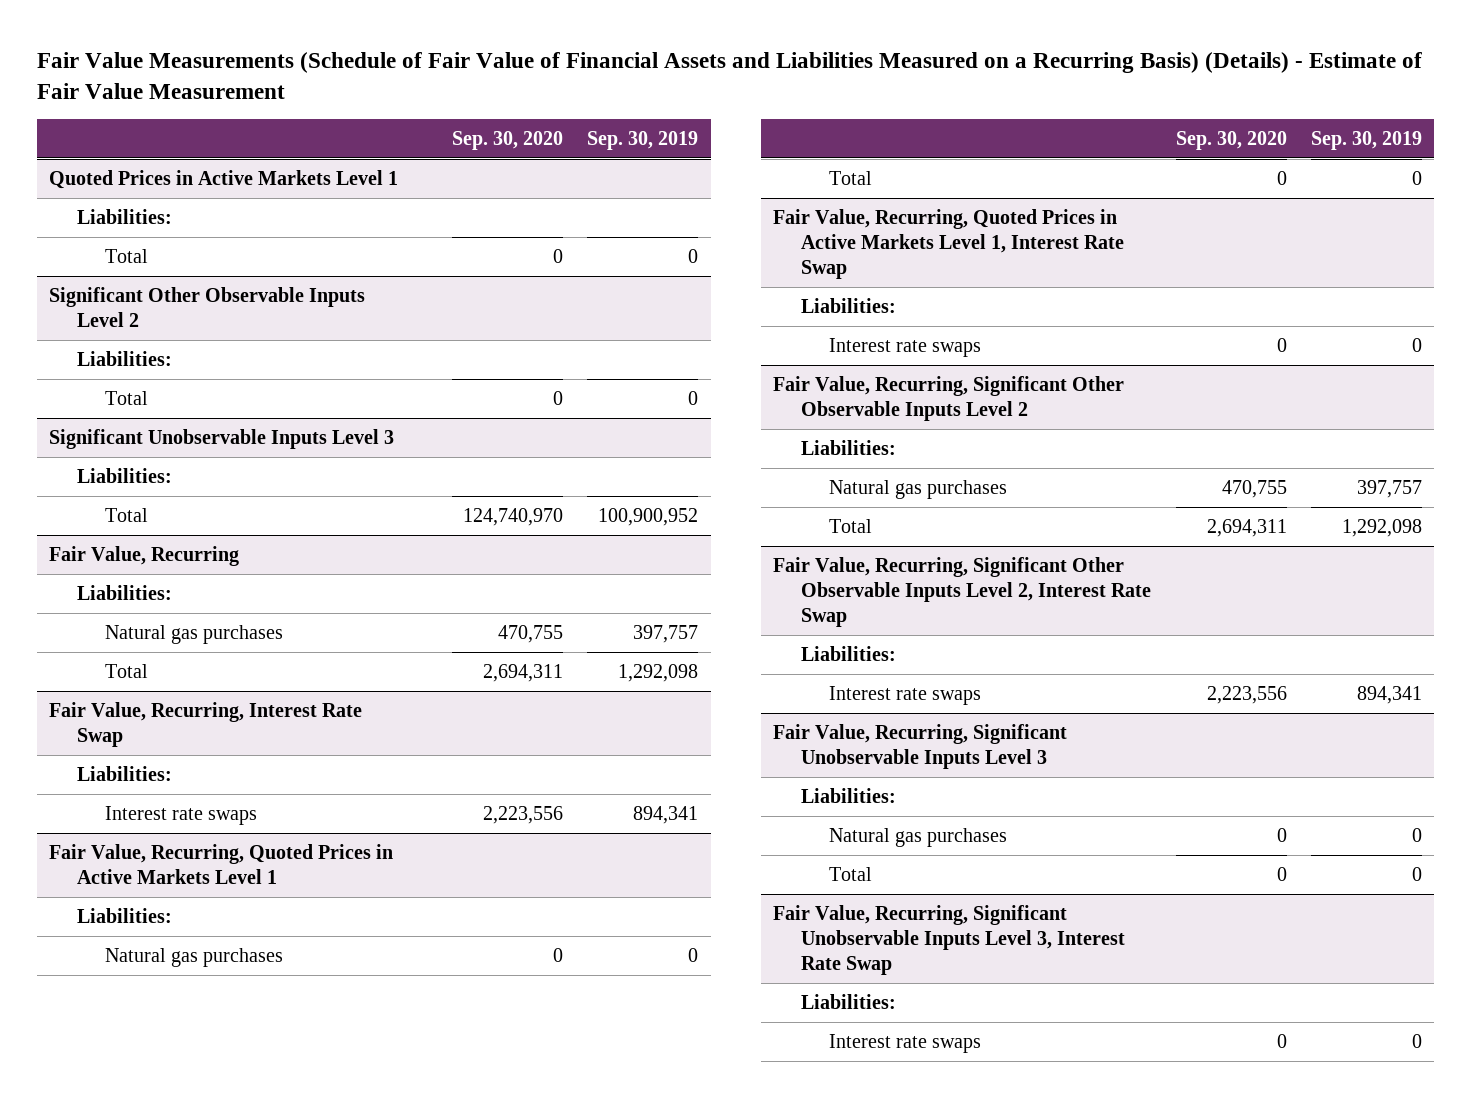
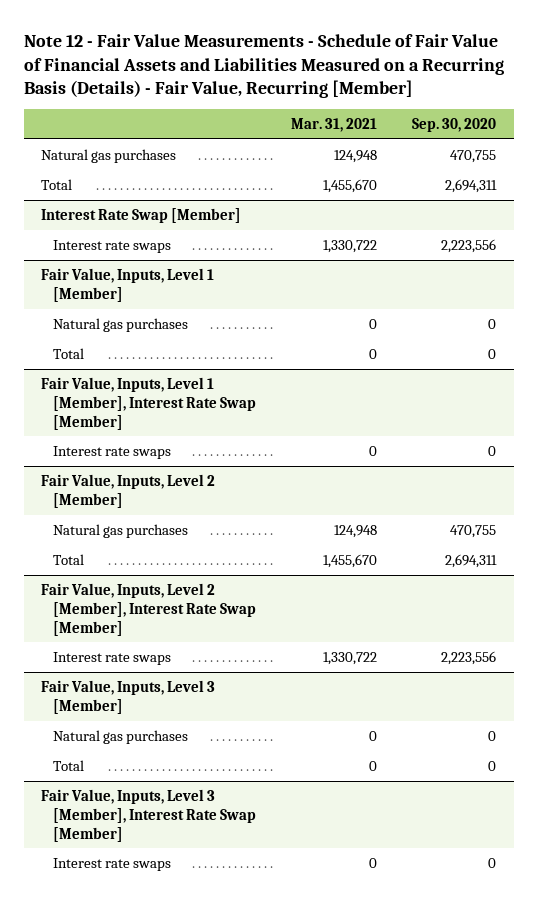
- Fair Value Measurements (Schedule of Fair Value of Financial Assets and Liabilities Measured on a Recurring Basis) (Details) - Estimate of Fair Value Measurement
+ Note 12 - Fair Value Measurements - Schedule of Fair Value of Financial Assets and Liabilities Measured on a Recurring Basis (Details) - Fair Value, Recurring [Member]
- | Sep. 30, 2020 | Sep. 30, 2019
+ | Mar. 31, 2021 | Sep. 30, 2020
- Quoted Prices in Active Markets Level 1
- Liabilities:
- Total | 0 | 0
- Significant Other Observable Inputs Level 2
- Liabilities:
- Total | 0 | 0
- Significant Unobservable Inputs Level 3
- Liabilities:
- Total | 124,740,970 | 100,900,952
- Fair Value, Recurring
- Liabilities:
- Fair Value, Recurring, Interest Rate Swap
- Liabilities:
+ Interest Rate Swap [Member]
- Fair Value, Recurring, Quoted Prices in Active Markets Level 1
- Liabilities:
+ Fair Value, Inputs, Level 1 [Member]
- Fair Value, Recurring, Quoted Prices in Active Markets Level 1, Interest Rate Swap
- Liabilities:
+ Fair Value, Inputs, Level 1 [Member], Interest Rate Swap [Member]
- Fair Value, Recurring, Significant Other Observable Inputs Level 2
- Liabilities:
+ Fair Value, Inputs, Level 2 [Member]
- Fair Value, Recurring, Significant Other Observable Inputs Level 2, Interest Rate Swap
- Liabilities:
+ Fair Value, Inputs, Level 2 [Member], Interest Rate Swap [Member]
- Fair Value, Recurring, Significant Unobservable Inputs Level 3
- Liabilities:
+ Fair Value, Inputs, Level 3 [Member]
- Fair Value, Recurring, Significant Unobservable Inputs Level 3, Interest Rate Swap
- Liabilities:
+ Fair Value, Inputs, Level 3 [Member], Interest Rate Swap [Member]

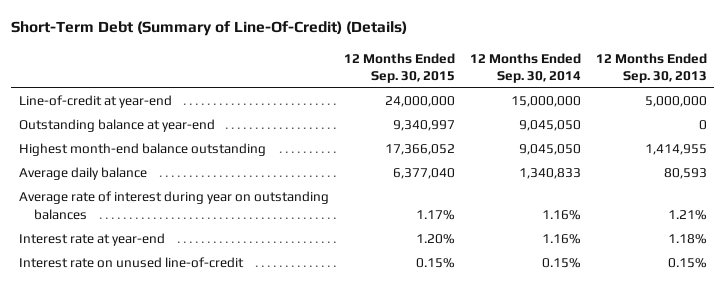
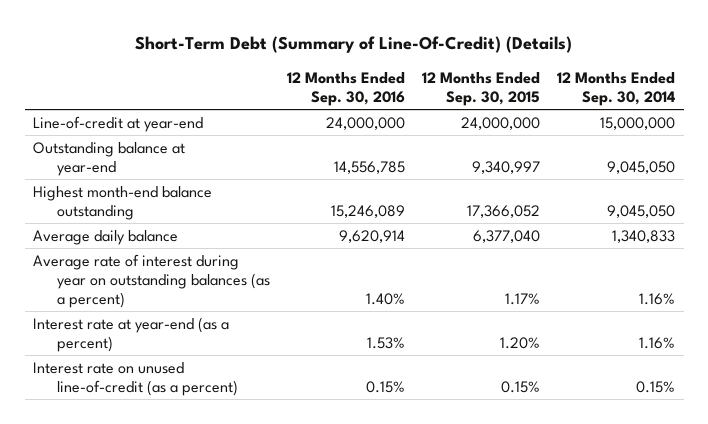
- | 12 Months Ended Sep. 30, 2015 | 12 Months Ended Sep. 30, 2014 | 12 Months Ended Sep. 30, 2013
+ | 12 Months Ended Sep. 30, 2016 | 12 Months Ended Sep. 30, 2015 | 12 Months Ended Sep. 30, 2014
- Average rate of interest during year on outstanding balances | 1.17% | 1.16% | 1.21%
- Interest rate at year-end | 1.20% | 1.16% | 1.18%
- Interest rate on unused line-of-credit | 0.15% | 0.15% | 0.15%
+ Average rate of interest during year on outstanding balances (as a percent) | 1.40% | 1.17% | 1.16%
+ Interest rate at year-end (as a percent) | 1.53% | 1.20% | 1.16%
+ Interest rate on unused line-of-credit (as a percent) | 0.15% | 0.15% | 0.15%

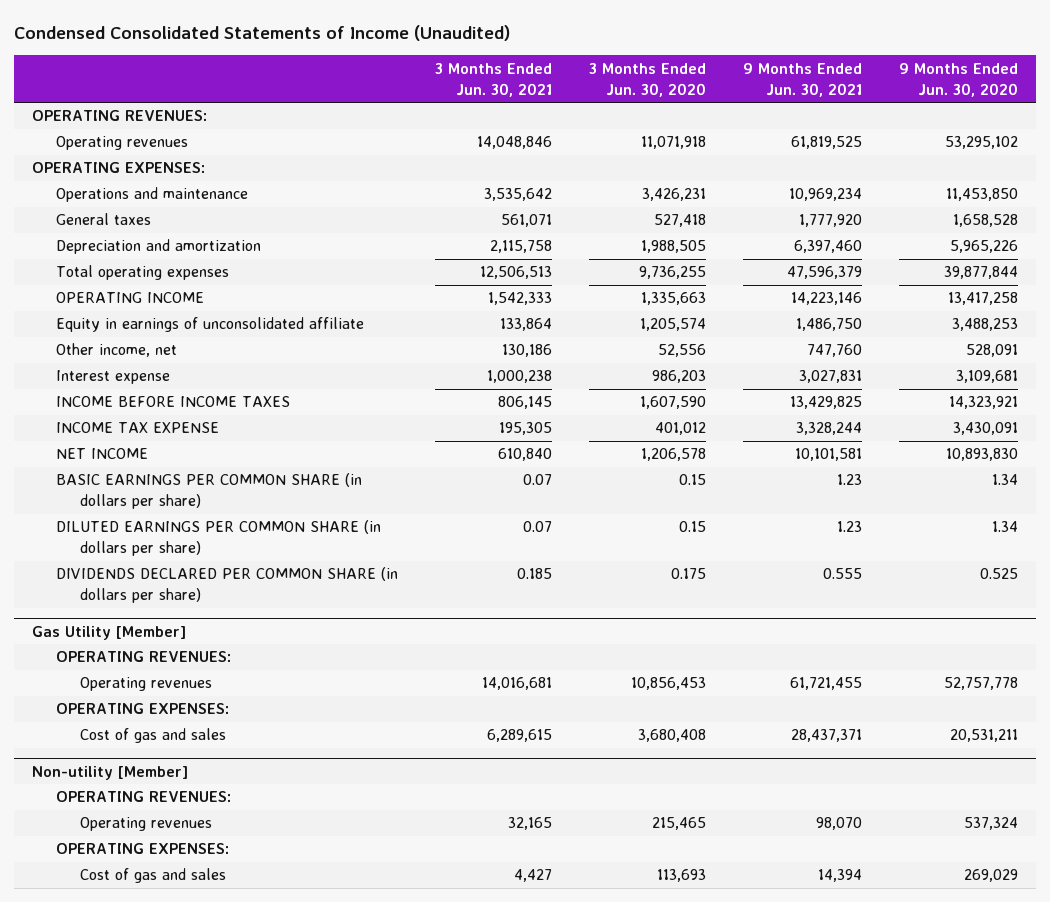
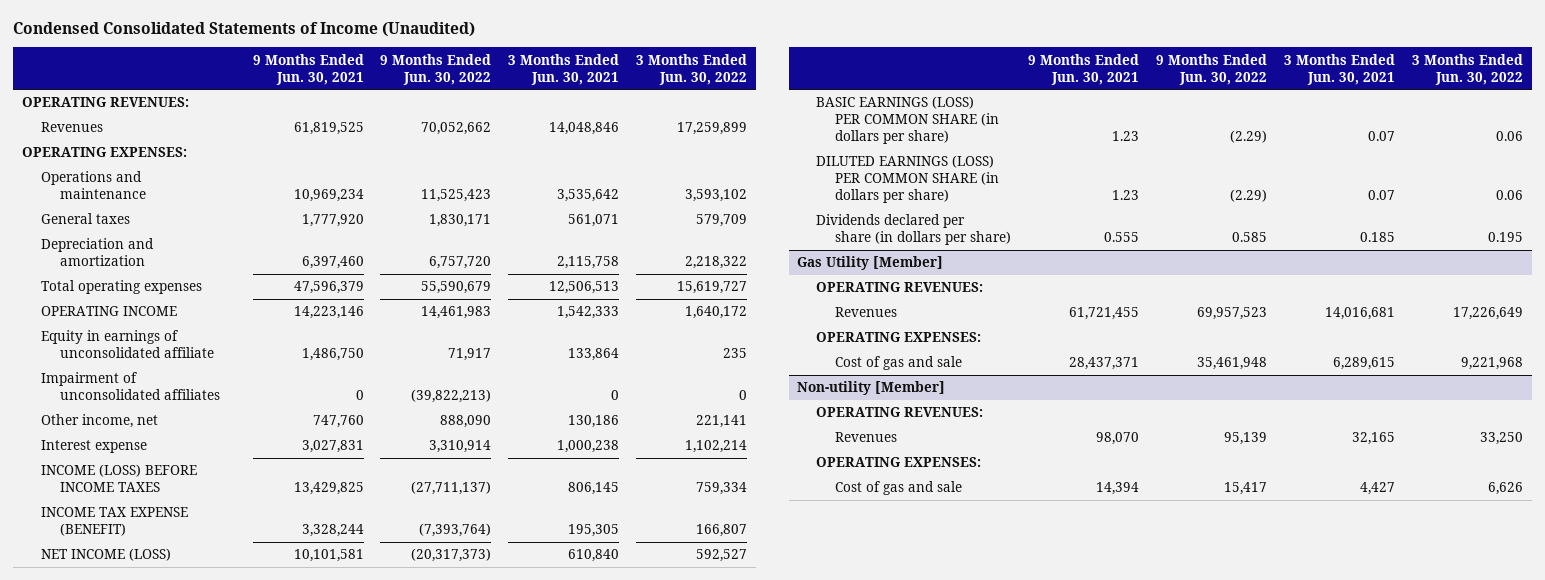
- | 3 Months Ended Jun. 30, 2021 | 3 Months Ended Jun. 30, 2020 | 9 Months Ended Jun. 30, 2021 | 9 Months Ended Jun. 30, 2020
+ | 9 Months Ended Jun. 30, 2021 | 9 Months Ended Jun. 30, 2022 | 3 Months Ended Jun. 30, 2021 | 3 Months Ended Jun. 30, 2022
- Operating revenues | 14,048,846 | 11,071,918 | 61,819,525 | 53,295,102
+ Revenues | 61,819,525 | 70,052,662 | 14,048,846 | 17,259,899
+ Impairment of unconsolidated affiliates | 0 | (39,822,213) | 0 | 0
- INCOME BEFORE INCOME TAXES | 806,145 | 1,607,590 | 13,429,825 | 14,323,921
- INCOME TAX EXPENSE | 195,305 | 401,012 | 3,328,244 | 3,430,091
- NET INCOME | 610,840 | 1,206,578 | 10,101,581 | 10,893,830
- BASIC EARNINGS PER COMMON SHARE (in dollars per share) | 0.07 | 0.15 | 1.23 | 1.34
- DILUTED EARNINGS PER COMMON SHARE (in dollars per share) | 0.07 | 0.15 | 1.23 | 1.34
- DIVIDENDS DECLARED PER COMMON SHARE (in dollars per share) | 0.185 | 0.175 | 0.555 | 0.525
+ INCOME (LOSS) BEFORE INCOME TAXES | 13,429,825 | (27,711,137) | 806,145 | 759,334
+ INCOME TAX EXPENSE (BENEFIT) | 3,328,244 | (7,393,764) | 195,305 | 166,807
+ NET INCOME (LOSS) | 10,101,581 | (20,317,373) | 610,840 | 592,527
+ BASIC EARNINGS (LOSS) PER COMMON SHARE (in dollars per share) | 1.23 | (2.29) | 0.07 | 0.06
+ DILUTED EARNINGS (LOSS) PER COMMON SHARE (in dollars per share) | 1.23 | (2.29) | 0.07 | 0.06
+ Dividends declared per share (in dollars per share) | 0.555 | 0.585 | 0.185 | 0.195
@ Gas Utility [Member]
- Operating revenues | 14,016,681 | 10,856,453 | 61,721,455 | 52,757,778
+ Revenues | 61,721,455 | 69,957,523 | 14,016,681 | 17,226,649
- Cost of gas and sales | 6,289,615 | 3,680,408 | 28,437,371 | 20,531,211
+ Cost of gas and sale | 28,437,371 | 35,461,948 | 6,289,615 | 9,221,968
@ Non-utility [Member]
- Operating revenues | 32,165 | 215,465 | 98,070 | 537,324
+ Revenues | 98,070 | 95,139 | 32,165 | 33,250
- Cost of gas and sales | 4,427 | 113,693 | 14,394 | 269,029
+ Cost of gas and sale | 14,394 | 15,417 | 4,427 | 6,626

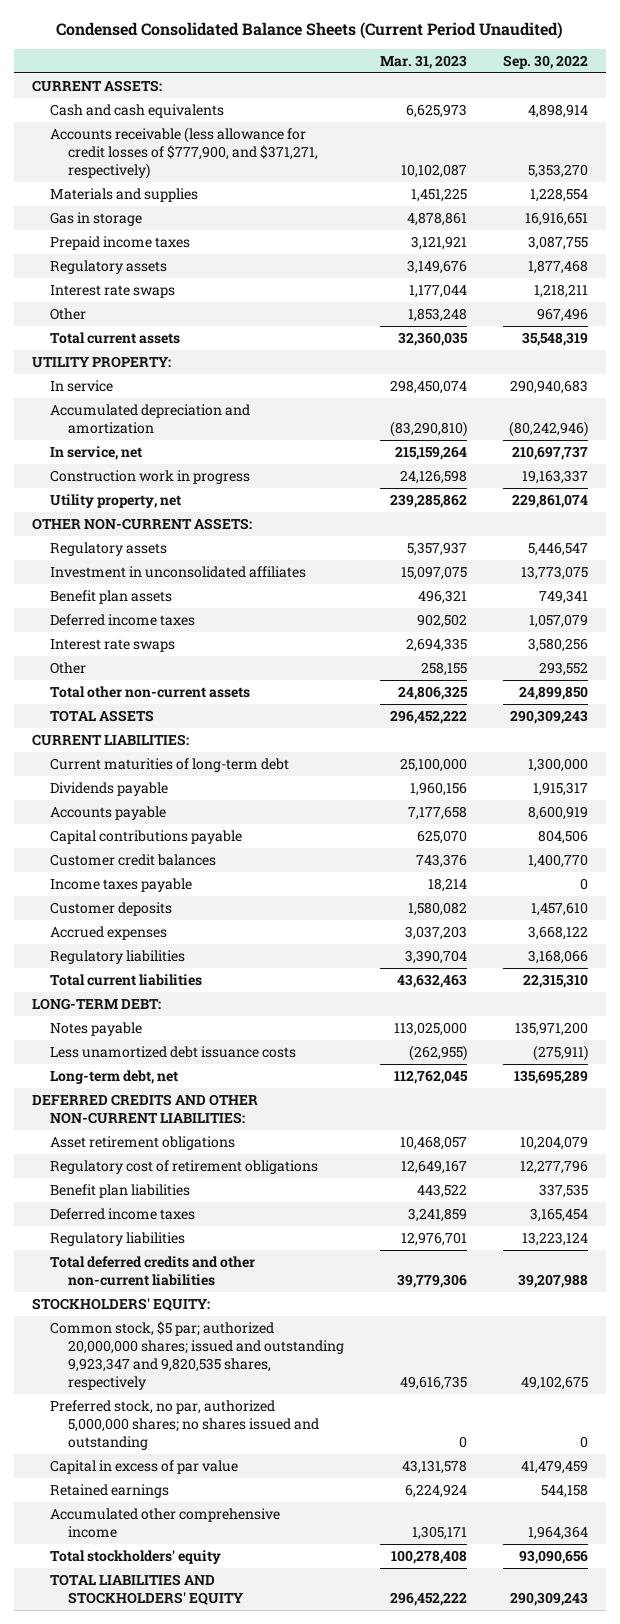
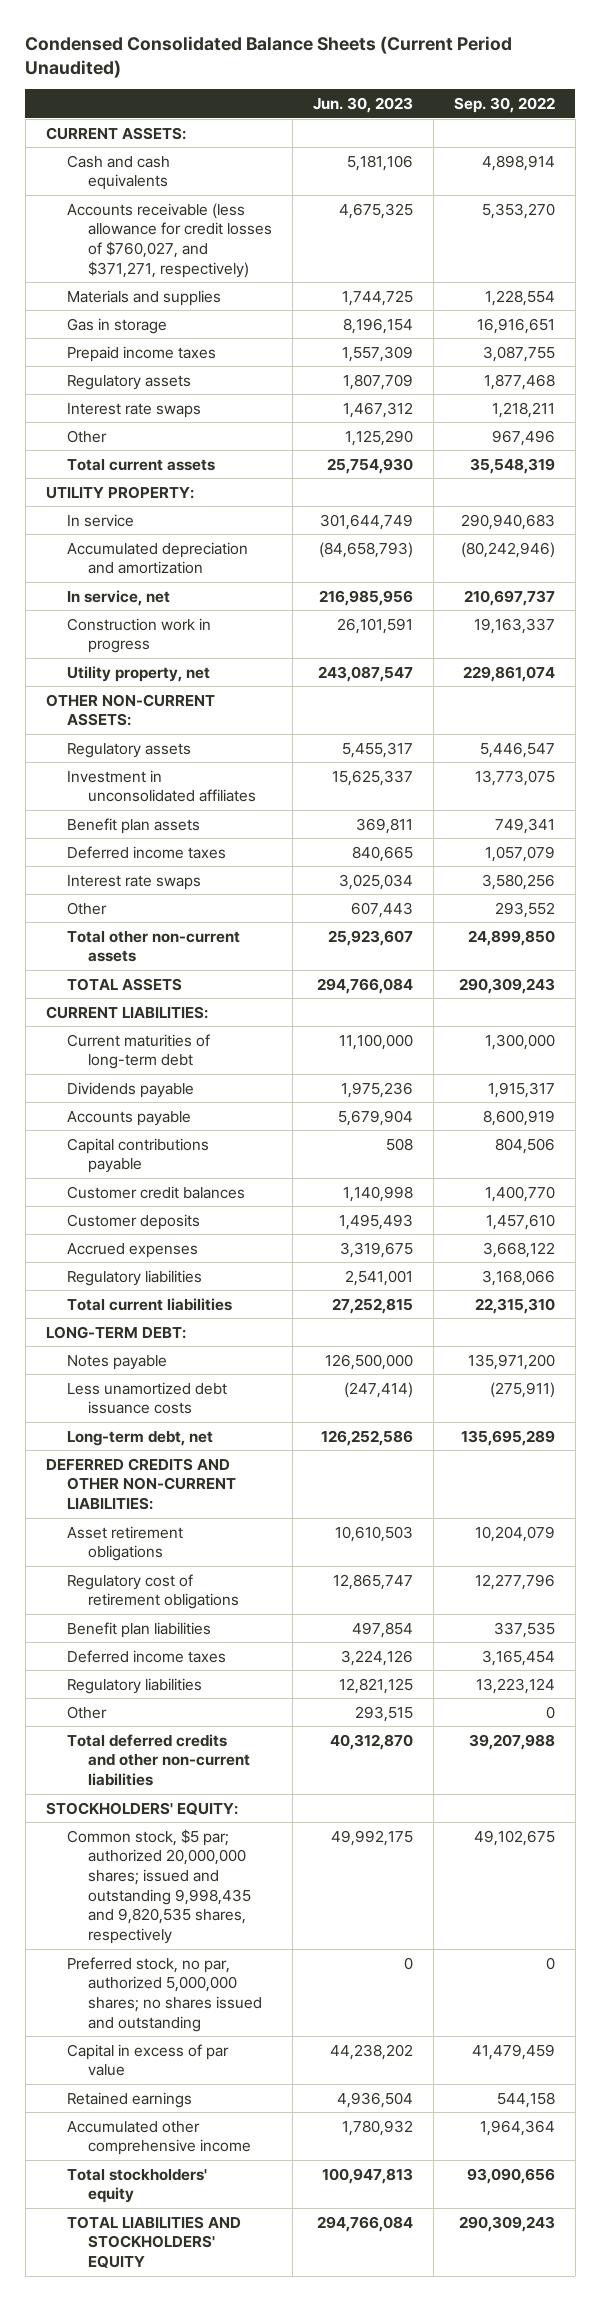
- | Mar. 31, 2023 | Sep. 30, 2022
+ | Jun. 30, 2023 | Sep. 30, 2022
- Accounts receivable (less allowance for credit losses of $777,900, and $371,271, respectively) | 10,102,087 | 5,353,270
+ Accounts receivable (less allowance for credit losses of $760,027, and $371,271, respectively) | 4,675,325 | 5,353,270
- Income taxes payable | 18,214 | 0
+ Other | 293,515 | 0
- Common stock, $5 par; authorized 20,000,000 shares; issued and outstanding 9,923,347 and 9,820,535 shares, respectively | 49,616,735 | 49,102,675
+ Common stock, $5 par; authorized 20,000,000 shares; issued and outstanding 9,998,435 and 9,820,535 shares, respectively | 49,992,175 | 49,102,675

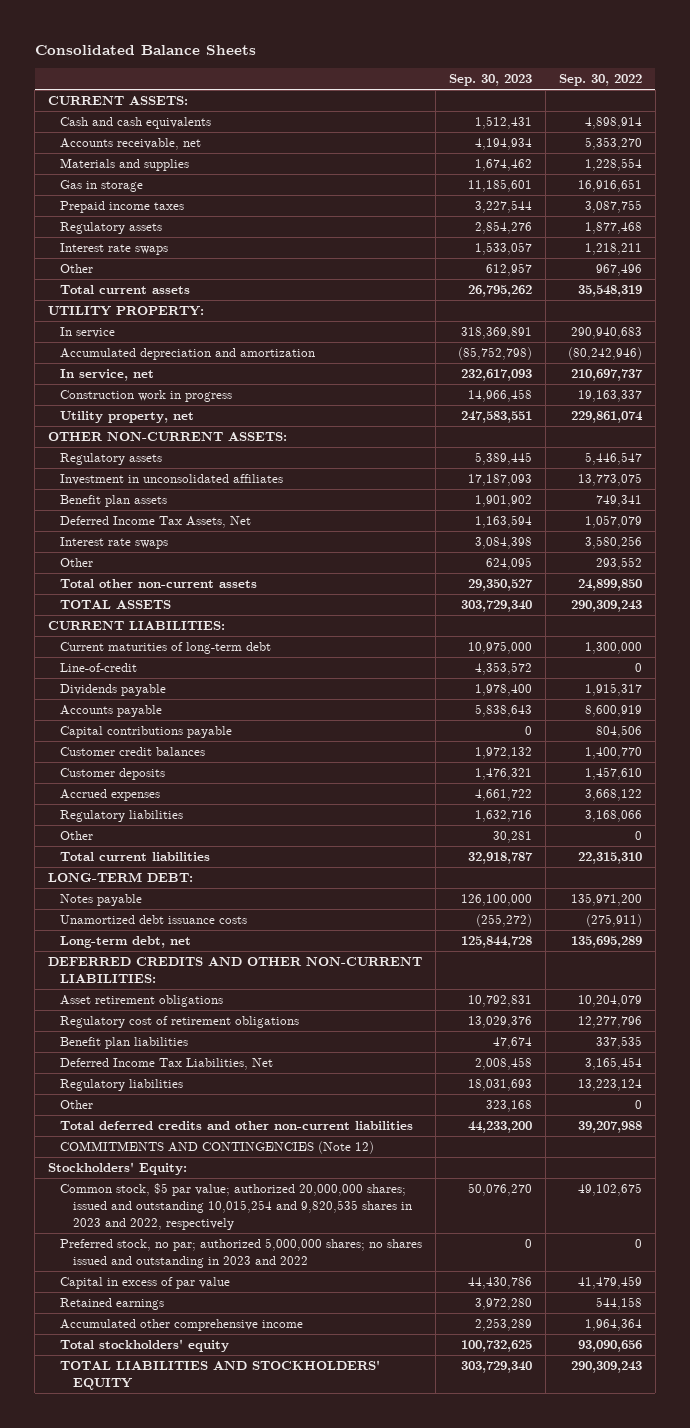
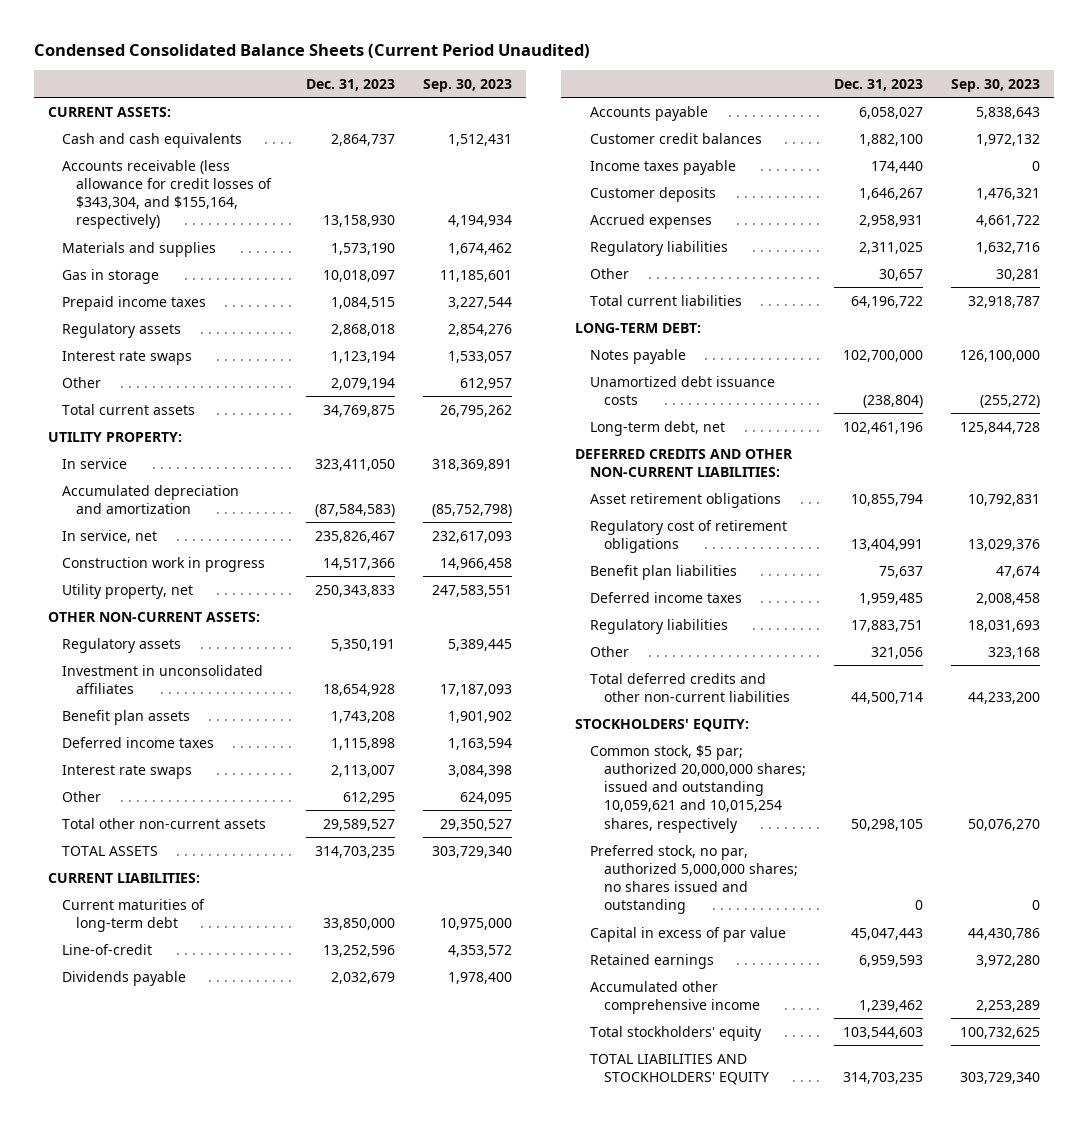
- Consolidated Balance Sheets
+ Condensed Consolidated Balance Sheets (Current Period Unaudited)
- | Sep. 30, 2023 | Sep. 30, 2022
+ | Dec. 31, 2023 | Sep. 30, 2023
- Accounts receivable, net | 4,194,934 | 5,353,270
+ Accounts receivable (less allowance for credit losses of $343,304, and $155,164, respectively) | 13,158,930 | 4,194,934
- Deferred Income Tax Assets, Net | 1,163,594 | 1,057,079
+ Deferred income taxes | 1,115,898 | 1,163,594
- Capital contributions payable | 0 | 804,506
+ Income taxes payable | 174,440 | 0
- Deferred Income Tax Liabilities, Net | 2,008,458 | 3,165,454
+ Deferred income taxes | 1,959,485 | 2,008,458
- COMMITMENTS AND CONTINGENCIES (Note 12)
- Stockholders' Equity:
- Common stock, $5 par value; authorized 20,000,000 shares; issued and outstanding 10,015,254 and 9,820,535 shares in 2023 and 2022, respectively | 50,076,270 | 49,102,675
- Preferred stock, no par; authorized 5,000,000 shares; no shares issued and outstanding in 2023 and 2022 | 0 | 0
+ STOCKHOLDERS' EQUITY:
+ Common stock, $5 par; authorized 20,000,000 shares; issued and outstanding 10,059,621 and 10,015,254 shares, respectively | 50,298,105 | 50,076,270
+ Preferred stock, no par, authorized 5,000,000 shares; no shares issued and outstanding | 0 | 0

